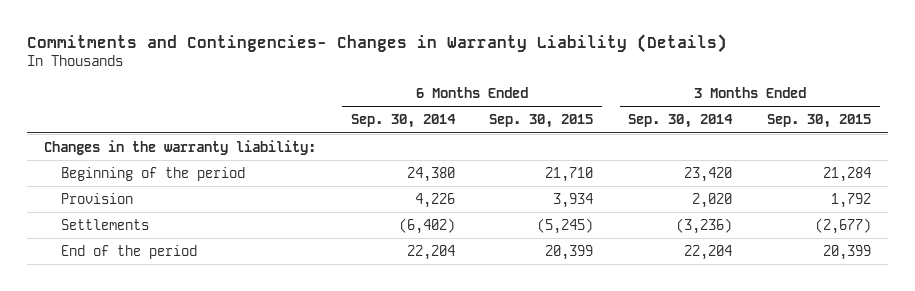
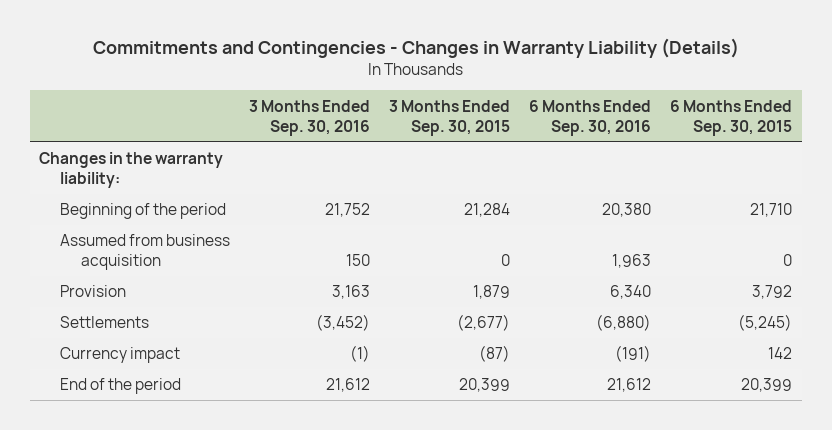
- Commitments and Contingencies- Changes in Warranty Liability (Details)
+ Commitments and Contingencies - Changes in Warranty Liability (Details)
- | 6 Months Ended Sep. 30, 2014 | 6 Months Ended Sep. 30, 2015 | 3 Months Ended Sep. 30, 2014 | 3 Months Ended Sep. 30, 2015
+ | 3 Months Ended Sep. 30, 2016 | 3 Months Ended Sep. 30, 2015 | 6 Months Ended Sep. 30, 2016 | 6 Months Ended Sep. 30, 2015
- Provision | 4,226 | 3,934 | 2,020 | 1,792
+ Assumed from business acquisition | 150 | 0 | 1,963 | 0
+ Provision | 3,163 | 1,879 | 6,340 | 3,792
+ Currency impact | (1) | (87) | (191) | 142

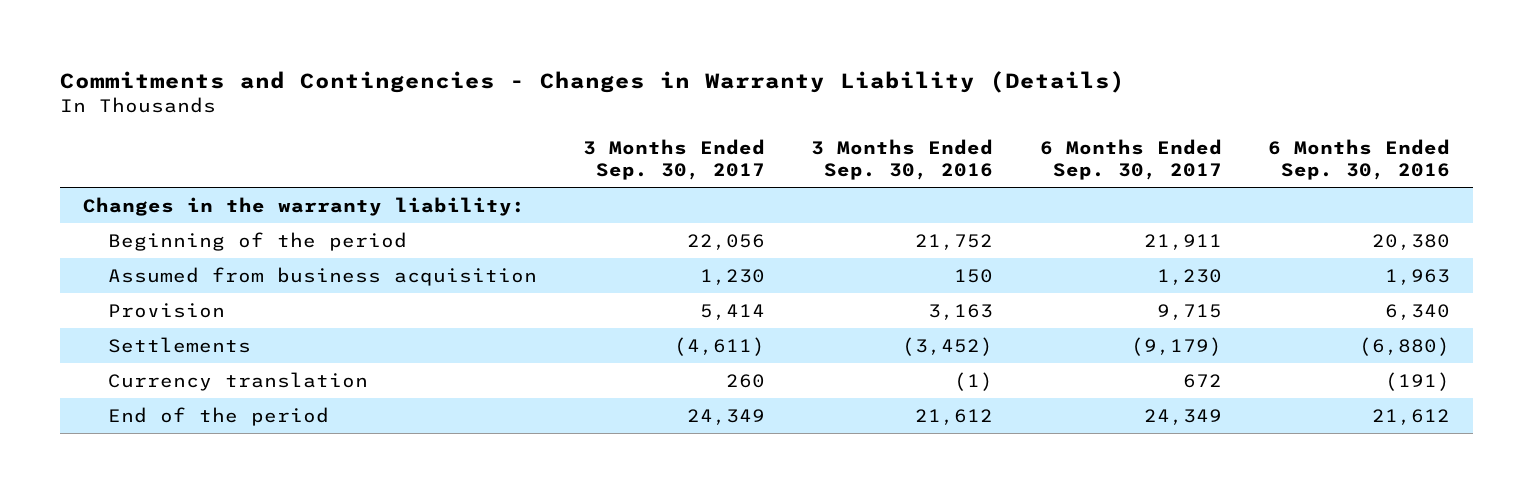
- | 3 Months Ended Sep. 30, 2016 | 3 Months Ended Sep. 30, 2015 | 6 Months Ended Sep. 30, 2016 | 6 Months Ended Sep. 30, 2015
+ | 3 Months Ended Sep. 30, 2017 | 3 Months Ended Sep. 30, 2016 | 6 Months Ended Sep. 30, 2017 | 6 Months Ended Sep. 30, 2016
- Currency impact | (1) | (87) | (191) | 142
+ Currency translation | 260 | (1) | 672 | (191)

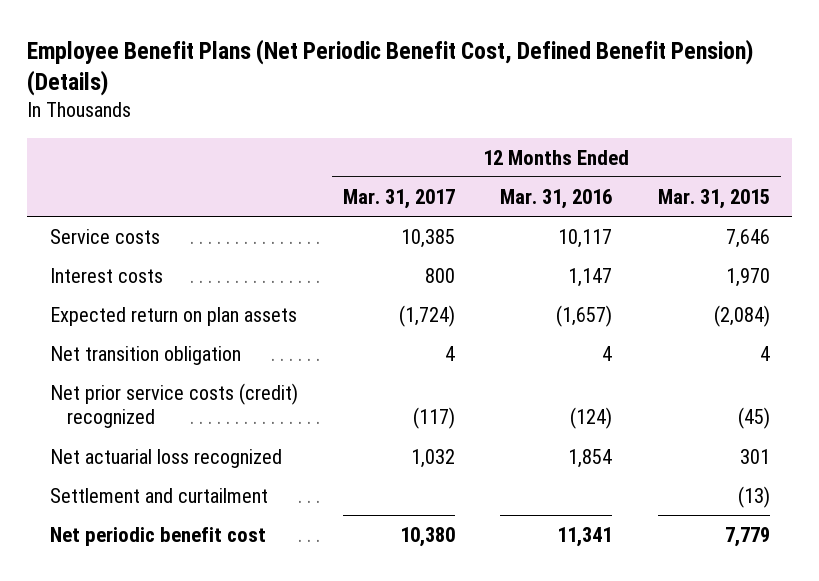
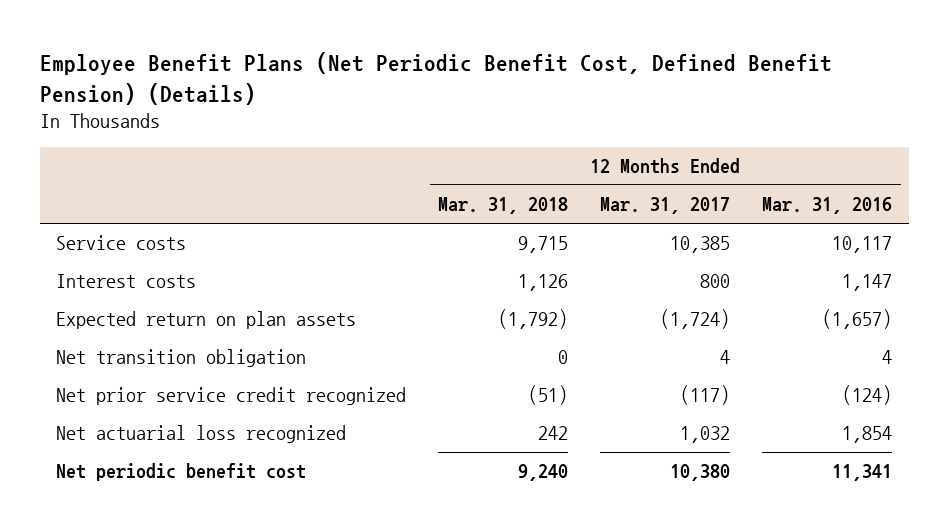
- | 12 Months Ended Mar. 31, 2017 | 12 Months Ended Mar. 31, 2016 | 12 Months Ended Mar. 31, 2015
+ | 12 Months Ended Mar. 31, 2018 | 12 Months Ended Mar. 31, 2017 | 12 Months Ended Mar. 31, 2016
- Net prior service costs (credit) recognized | (117) | (124) | (45)
+ Net prior service credit recognized | (51) | (117) | (124)
- Settlement and curtailment | | | (13)

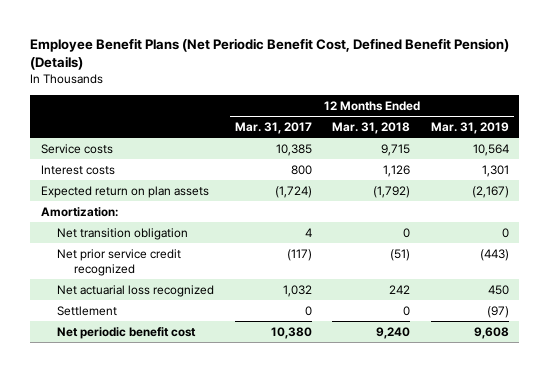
- | 12 Months Ended Mar. 31, 2018 | 12 Months Ended Mar. 31, 2017 | 12 Months Ended Mar. 31, 2016
+ | 12 Months Ended Mar. 31, 2017 | 12 Months Ended Mar. 31, 2018 | 12 Months Ended Mar. 31, 2019
+ Amortization:
+ Settlement | 0 | 0 | (97)

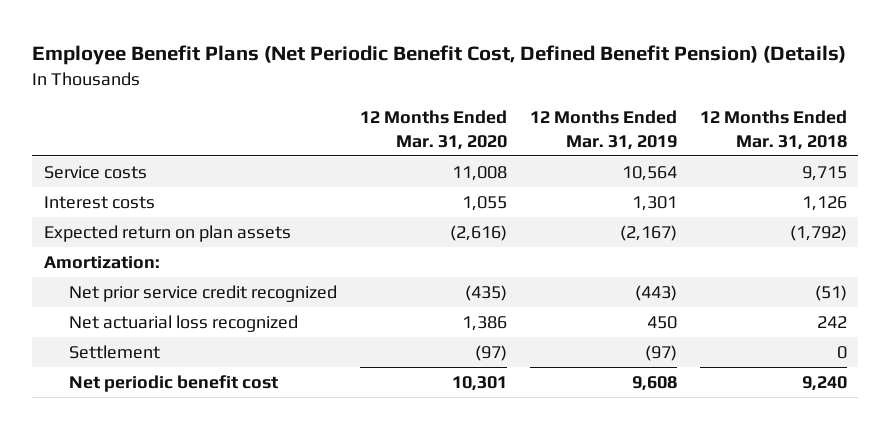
- | 12 Months Ended Mar. 31, 2017 | 12 Months Ended Mar. 31, 2018 | 12 Months Ended Mar. 31, 2019
+ | 12 Months Ended Mar. 31, 2020 | 12 Months Ended Mar. 31, 2019 | 12 Months Ended Mar. 31, 2018
- Net transition obligation | 4 | 0 | 0

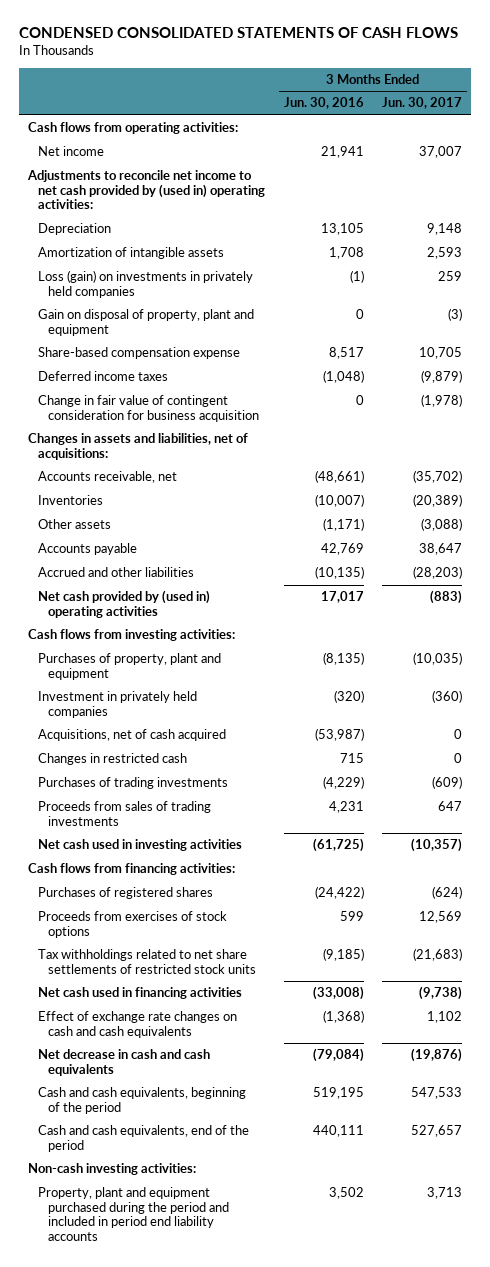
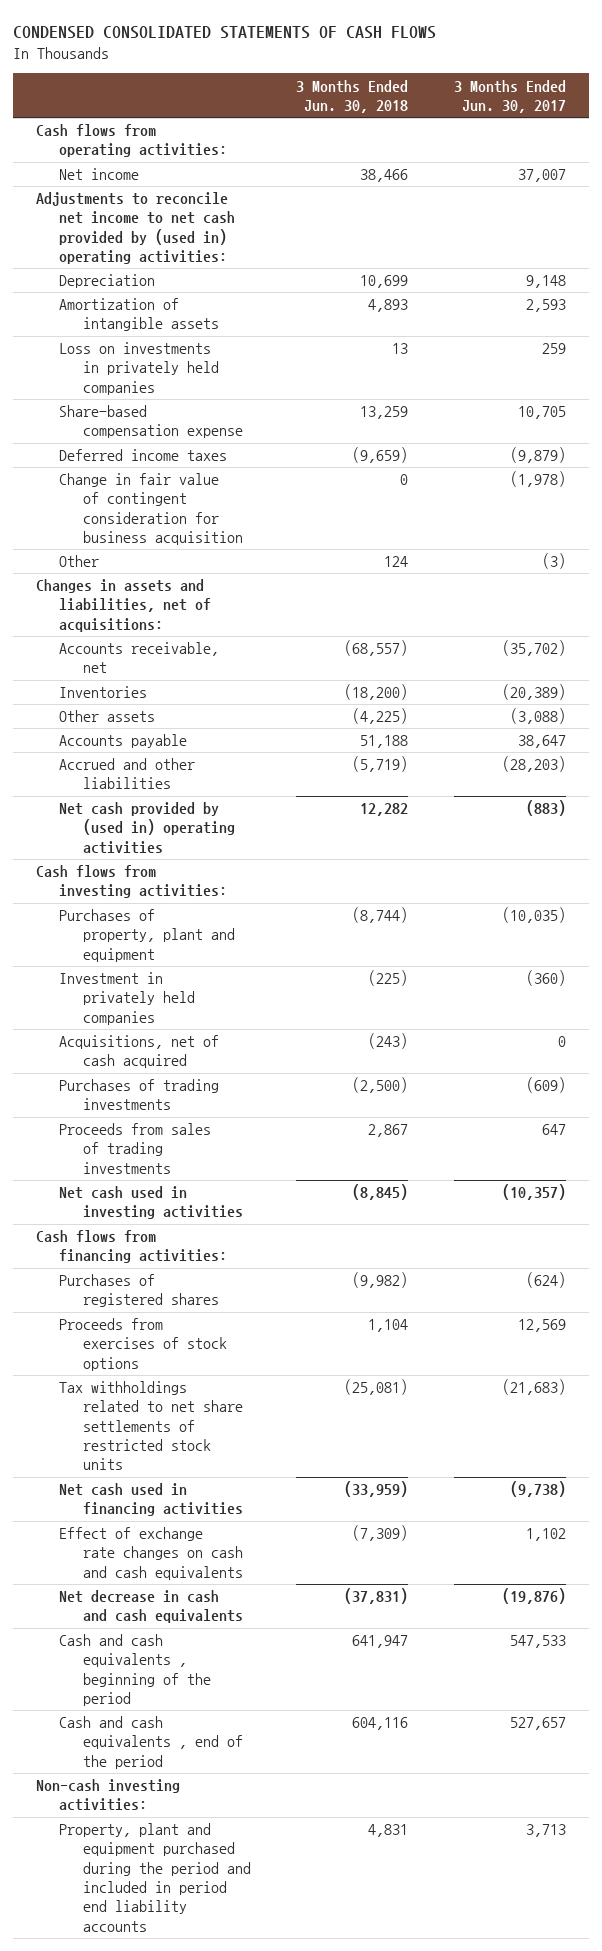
- | 3 Months Ended Jun. 30, 2016 | 3 Months Ended Jun. 30, 2017
+ | 3 Months Ended Jun. 30, 2018 | 3 Months Ended Jun. 30, 2017
- Loss (gain) on investments in privately held companies | (1) | 259
- Gain on disposal of property, plant and equipment | 0 | (3)
+ Loss on investments in privately held companies | 13 | 259
+ Other | 124 | (3)
- Changes in restricted cash | 715 | 0
- Cash and cash equivalents, beginning of the period | 519,195 | 547,533
- Cash and cash equivalents, end of the period | 440,111 | 527,657
+ Cash and cash equivalents , beginning of the period | 641,947 | 547,533
+ Cash and cash equivalents , end of the period | 604,116 | 527,657

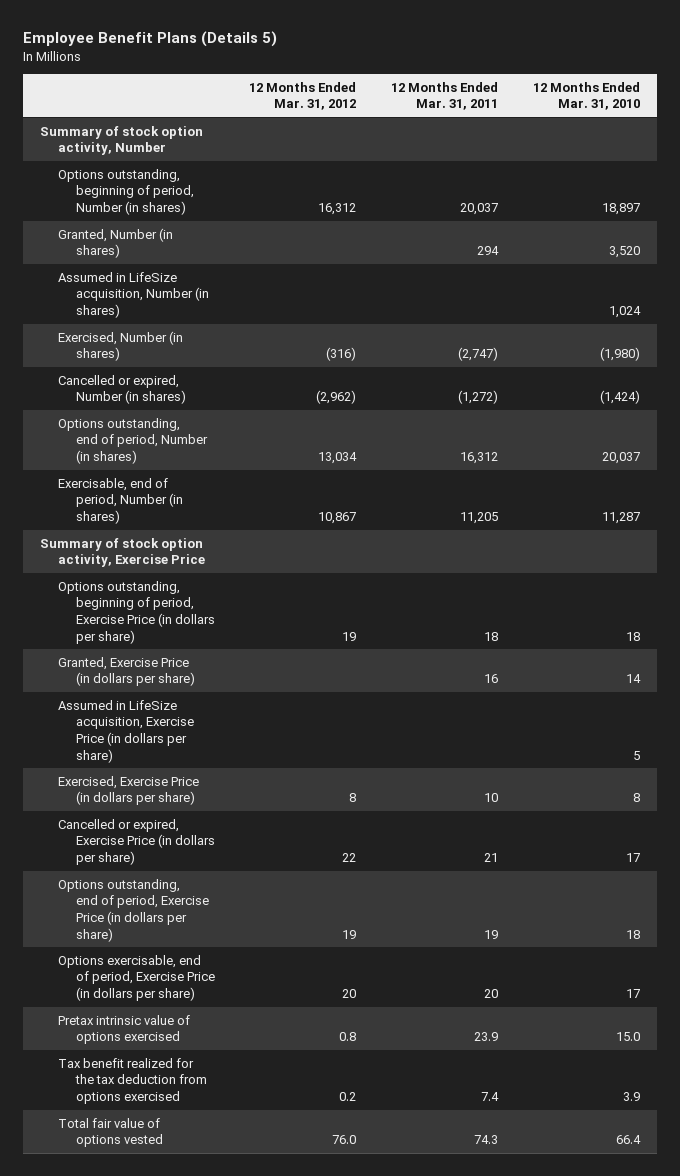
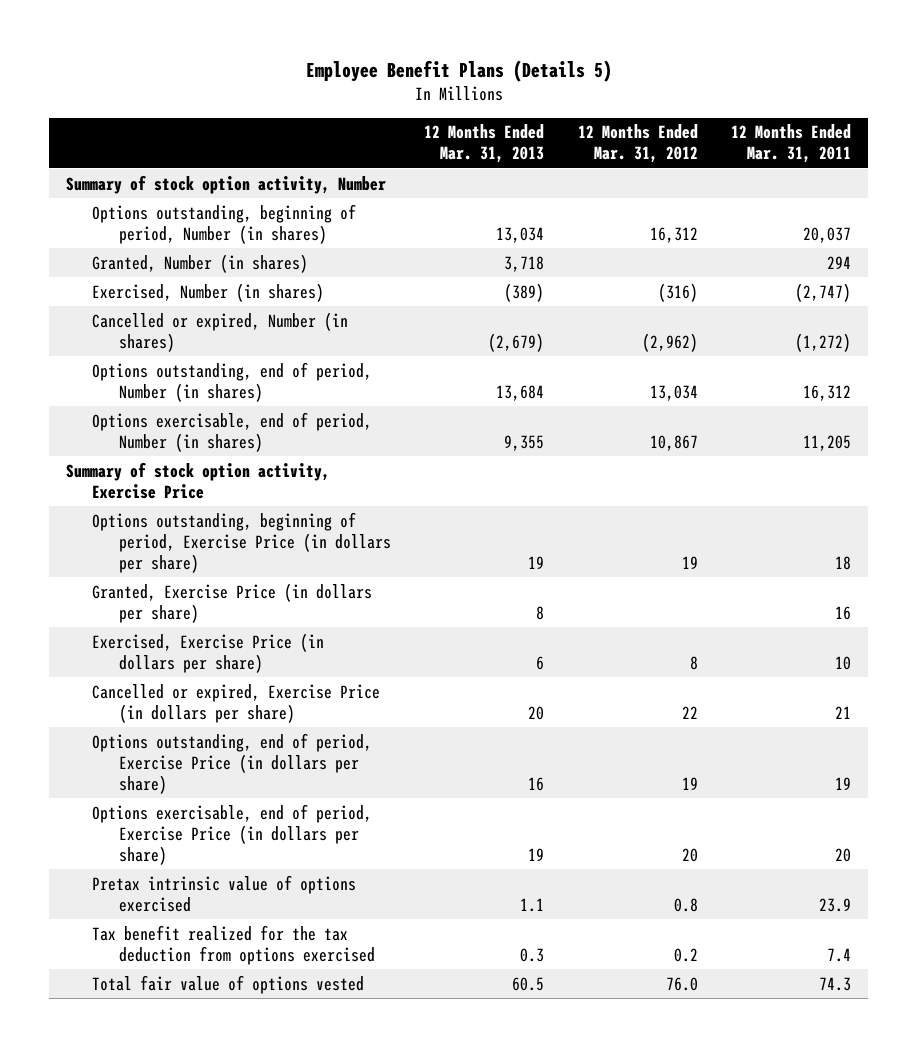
- | 12 Months Ended Mar. 31, 2012 | 12 Months Ended Mar. 31, 2011 | 12 Months Ended Mar. 31, 2010
+ | 12 Months Ended Mar. 31, 2013 | 12 Months Ended Mar. 31, 2012 | 12 Months Ended Mar. 31, 2011
- Assumed in LifeSize acquisition, Number (in shares) | | | 1,024
- Exercisable, end of period, Number (in shares) | 10,867 | 11,205 | 11,287
+ Options exercisable, end of period, Number (in shares) | 9,355 | 10,867 | 11,205
- Assumed in LifeSize acquisition, Exercise Price (in dollars per share) | | | 5

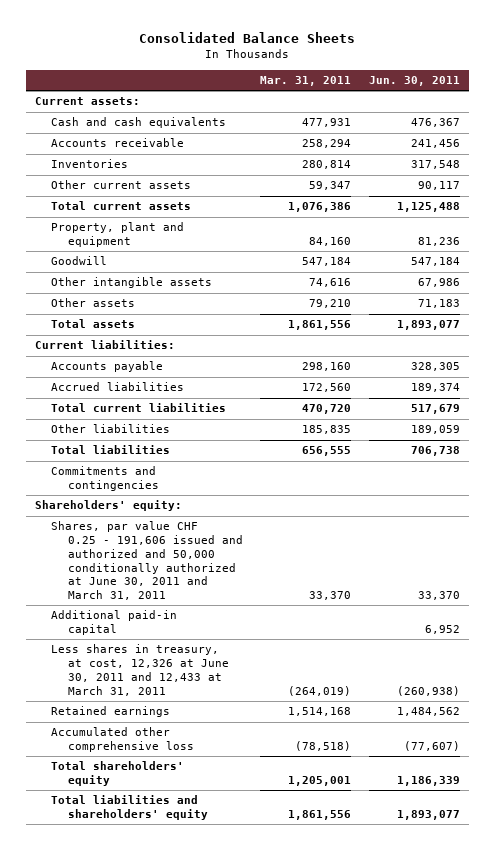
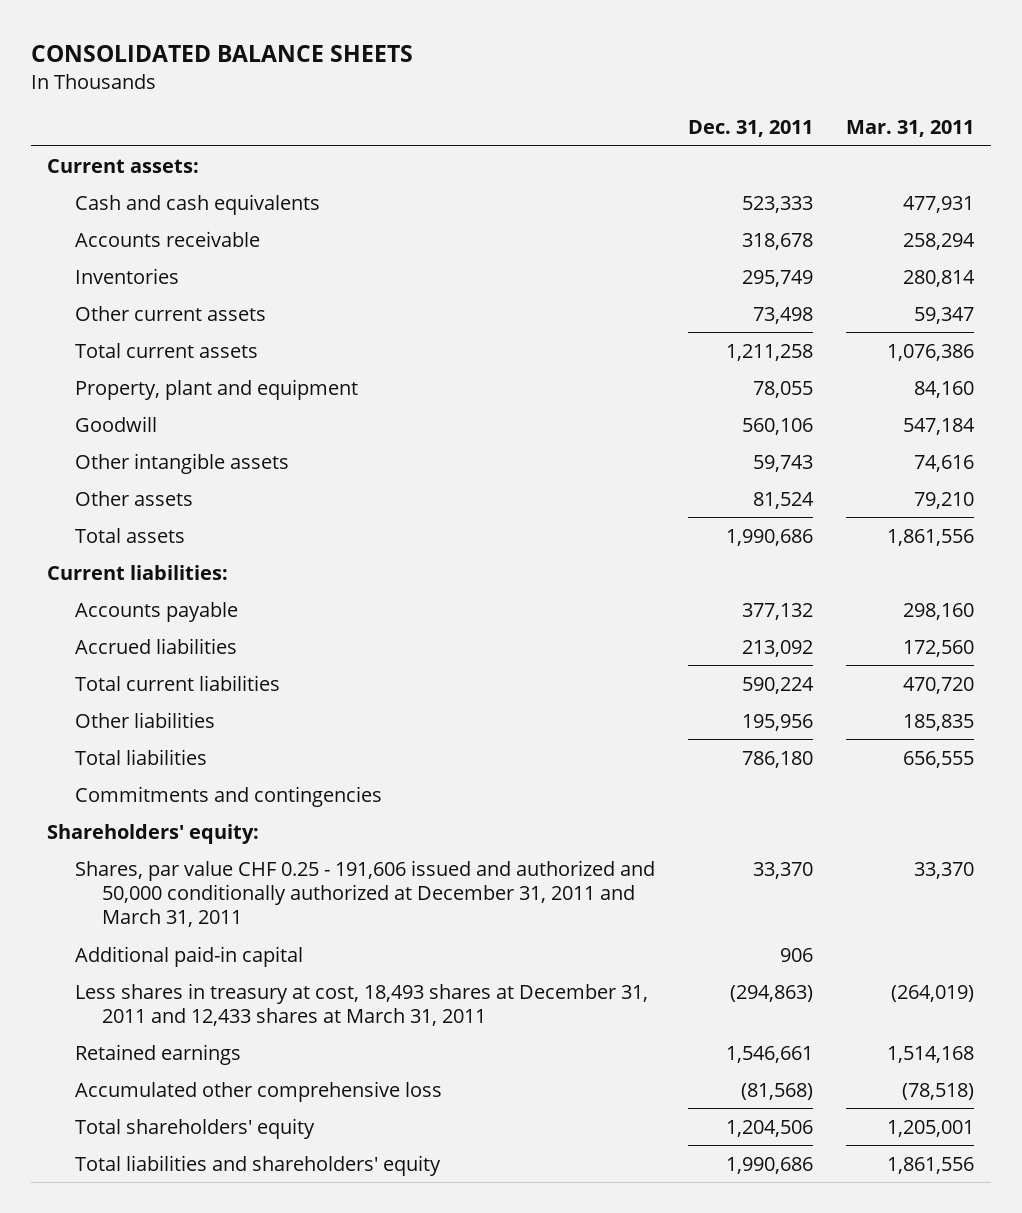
- Consolidated Balance Sheets
+ CONSOLIDATED BALANCE SHEETS
- | Mar. 31, 2011 | Jun. 30, 2011
+ | Dec. 31, 2011 | Mar. 31, 2011
- Shares, par value CHF 0.25 - 191,606 issued and authorized and 50,000 conditionally authorized at June 30, 2011 and March 31, 2011 | 33,370 | 33,370
+ Shares, par value CHF 0.25 - 191,606 issued and authorized and 50,000 conditionally authorized at December 31, 2011 and March 31, 2011 | 33,370 | 33,370
- Less shares in treasury, at cost, 12,326 at June 30, 2011 and 12,433 at March 31, 2011 | (264,019) | (260,938)
+ Less shares in treasury at cost, 18,493 shares at December 31, 2011 and 12,433 shares at March 31, 2011 | (294,863) | (264,019)

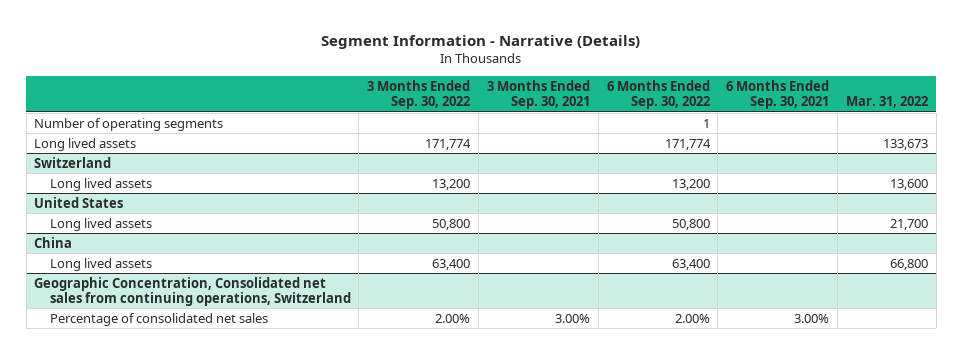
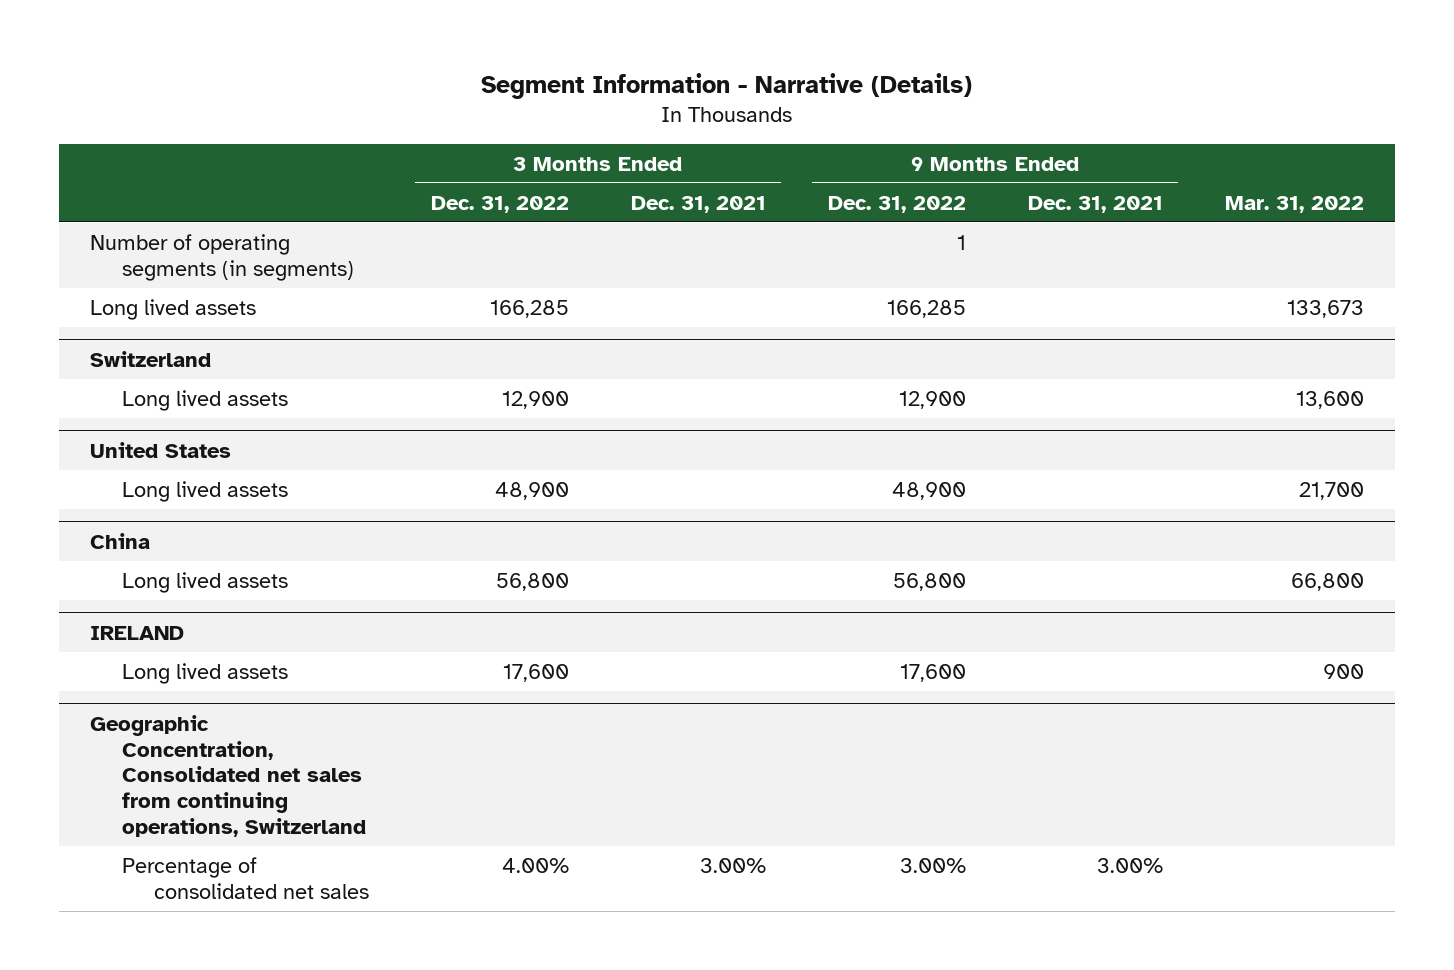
- | 3 Months Ended Sep. 30, 2022 | 3 Months Ended Sep. 30, 2021 | 6 Months Ended Sep. 30, 2022 | 6 Months Ended Sep. 30, 2021 | Mar. 31, 2022
+ | 3 Months Ended Dec. 31, 2022 | 3 Months Ended Dec. 31, 2021 | 9 Months Ended Dec. 31, 2022 | 9 Months Ended Dec. 31, 2021 | Mar. 31, 2022
- Number of operating segments | | | 1 | |
+ Number of operating segments (in segments) | | | 1 | |
+ IRELAND
+ Long lived assets | 17,600 | | 17,600 | | 900

